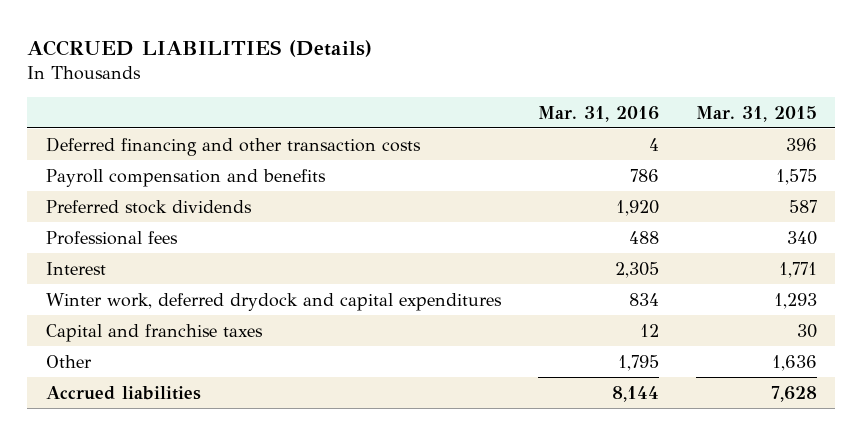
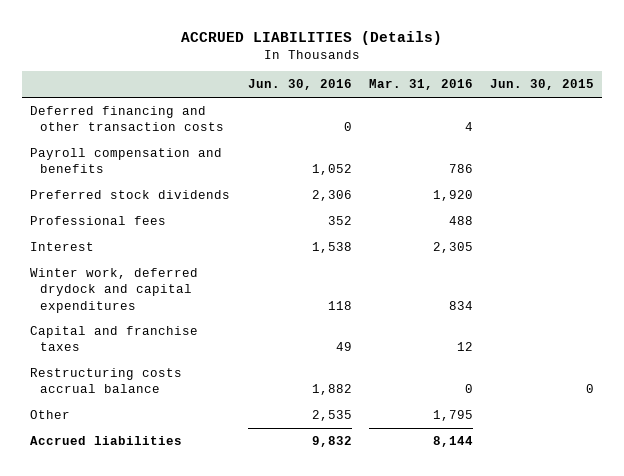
- | Mar. 31, 2016 | Mar. 31, 2015
+ | Jun. 30, 2016 | Mar. 31, 2016 | Jun. 30, 2015
+ Restructuring costs accrual balance | 1,882 | 0 | 0

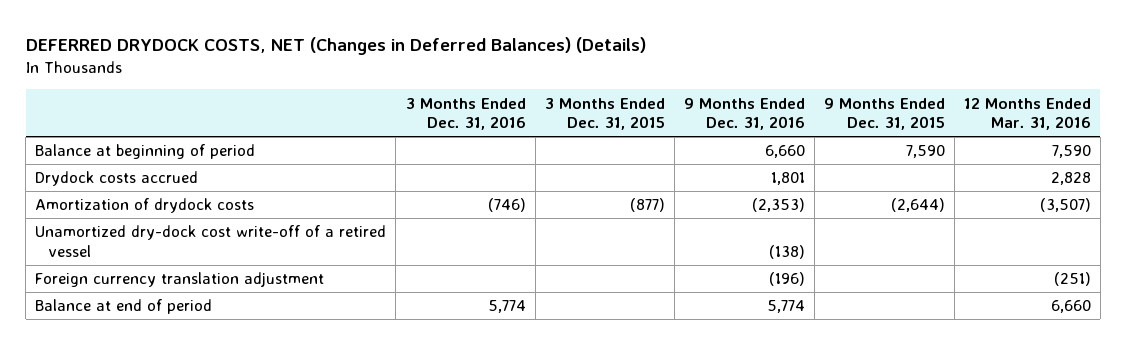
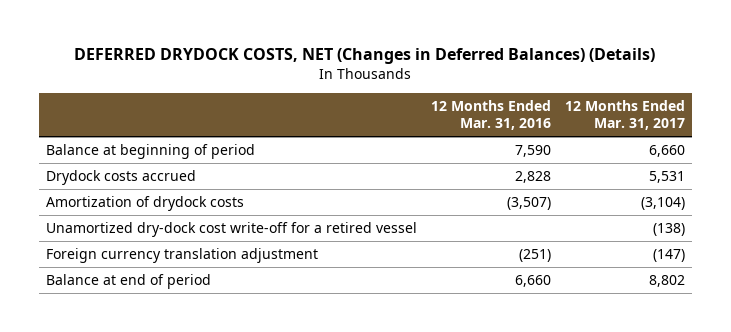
- | 3 Months Ended Dec. 31, 2016 | 3 Months Ended Dec. 31, 2015 | 9 Months Ended Dec. 31, 2016 | 9 Months Ended Dec. 31, 2015 | 12 Months Ended Mar. 31, 2016
+ | 12 Months Ended Mar. 31, 2016 | 12 Months Ended Mar. 31, 2017
- Unamortized dry-dock cost write-off of a retired vessel | | | (138) | |
+ Unamortized dry-dock cost write-off for a retired vessel | | (138)

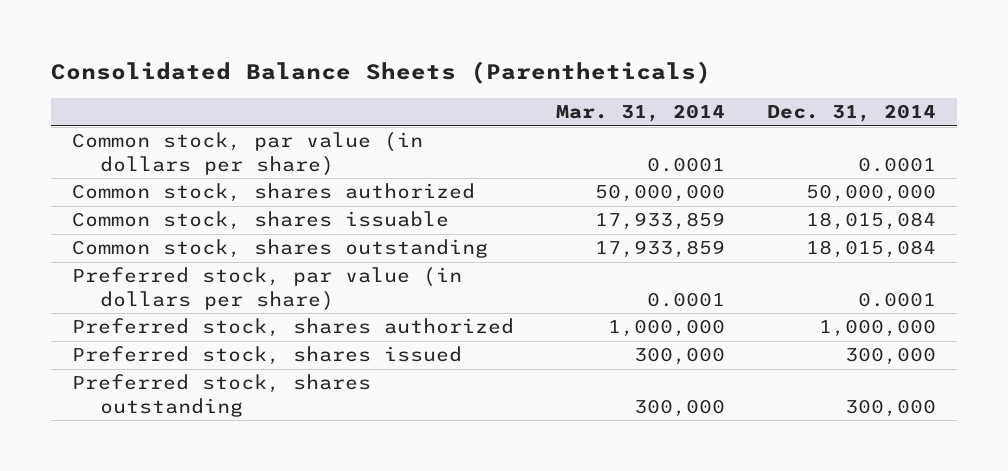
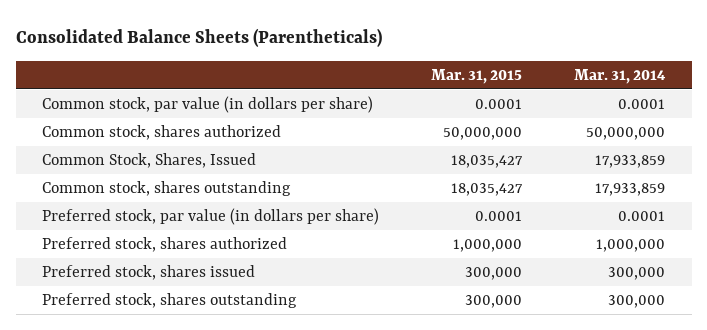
- | Mar. 31, 2014 | Dec. 31, 2014
+ | Mar. 31, 2015 | Mar. 31, 2014
- Common stock, shares issuable | 17,933,859 | 18,015,084
+ Common Stock, Shares, Issued | 18,035,427 | 17,933,859

